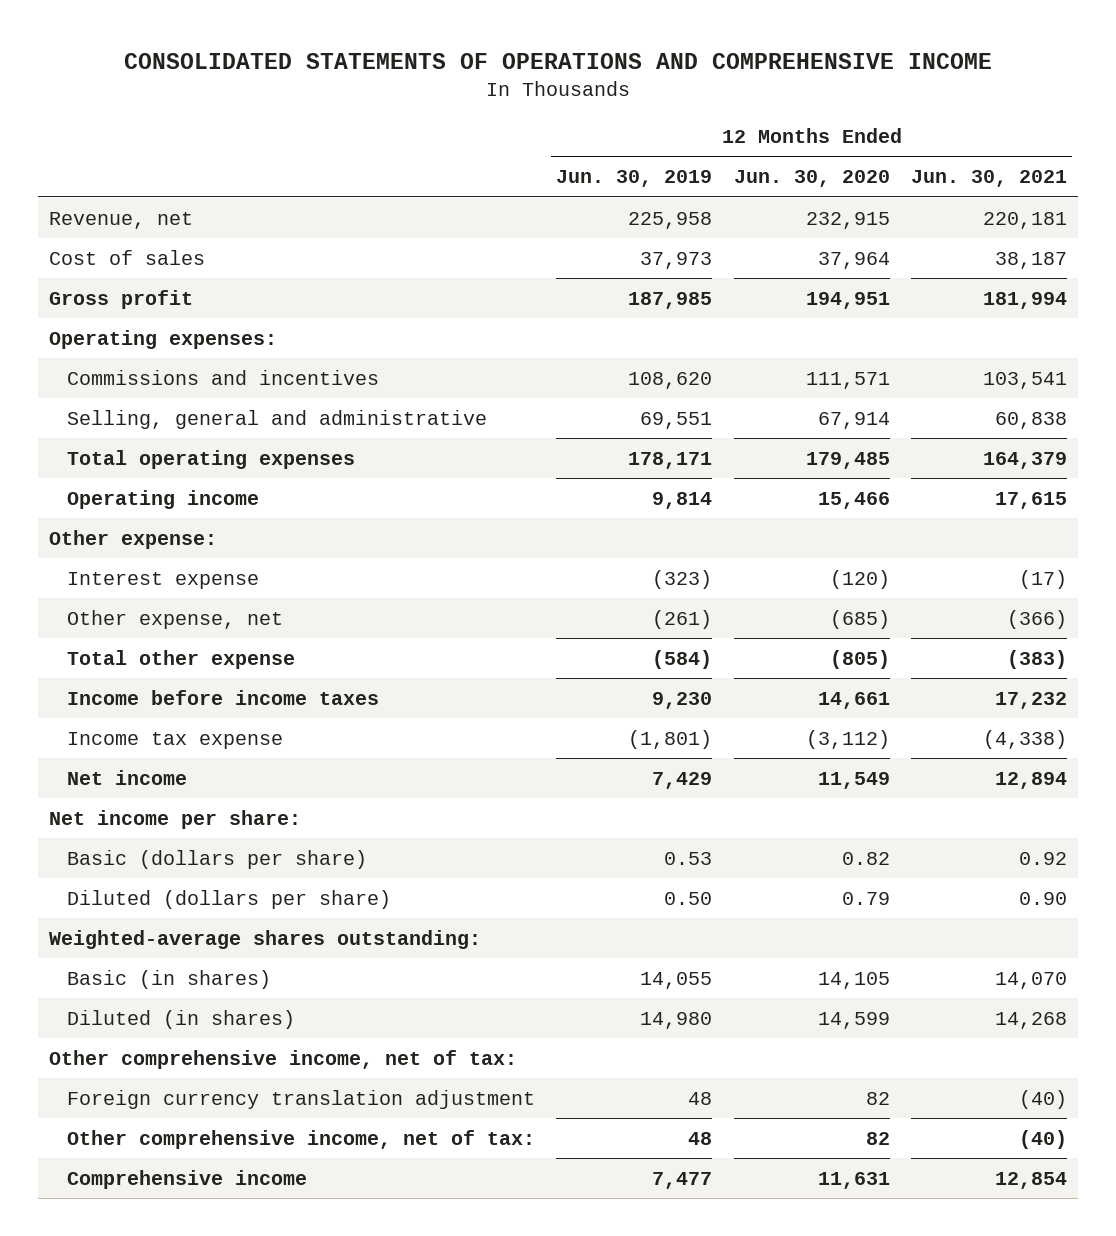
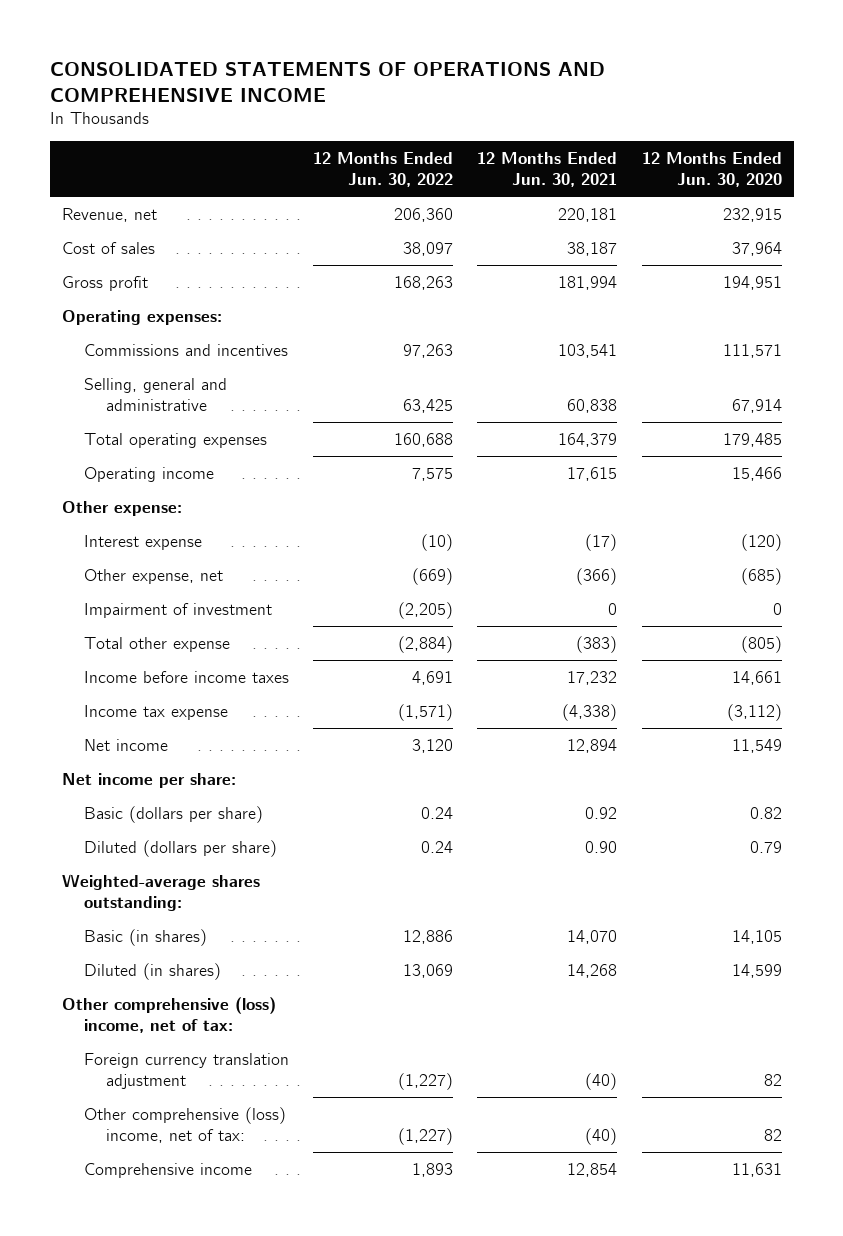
- | 12 Months Ended Jun. 30, 2019 | 12 Months Ended Jun. 30, 2020 | 12 Months Ended Jun. 30, 2021
+ | 12 Months Ended Jun. 30, 2022 | 12 Months Ended Jun. 30, 2021 | 12 Months Ended Jun. 30, 2020
+ Impairment of investment | (2,205) | 0 | 0
- Other comprehensive income, net of tax:
+ Other comprehensive (loss) income, net of tax:
- Other comprehensive income, net of tax: | 48 | 82 | (40)
+ Other comprehensive (loss) income, net of tax: | (1,227) | (40) | 82

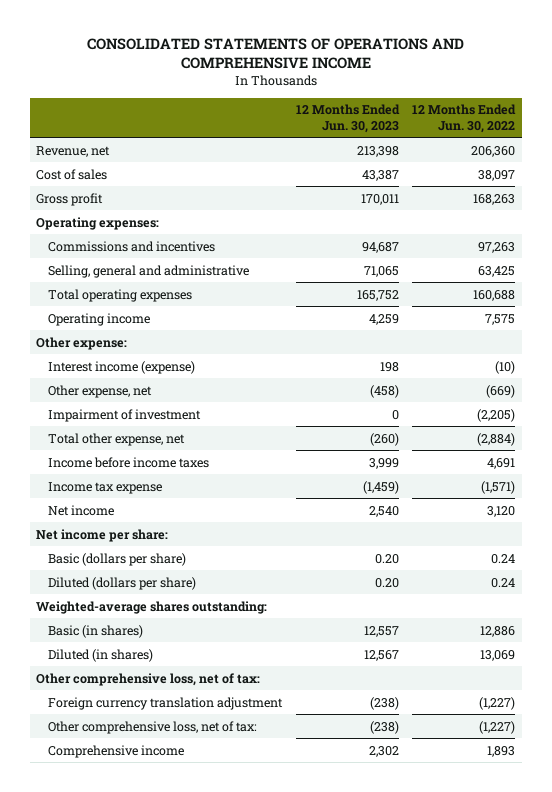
- | 12 Months Ended Jun. 30, 2022 | 12 Months Ended Jun. 30, 2021 | 12 Months Ended Jun. 30, 2020
+ | 12 Months Ended Jun. 30, 2023 | 12 Months Ended Jun. 30, 2022
- Interest expense | (10) | (17) | (120)
+ Interest income (expense) | 198 | (10)
- Total other expense | (2,884) | (383) | (805)
+ Total other expense, net | (260) | (2,884)
- Other comprehensive (loss) income, net of tax:
+ Other comprehensive loss, net of tax:
- Other comprehensive (loss) income, net of tax: | (1,227) | (40) | 82
+ Other comprehensive loss, net of tax: | (238) | (1,227)

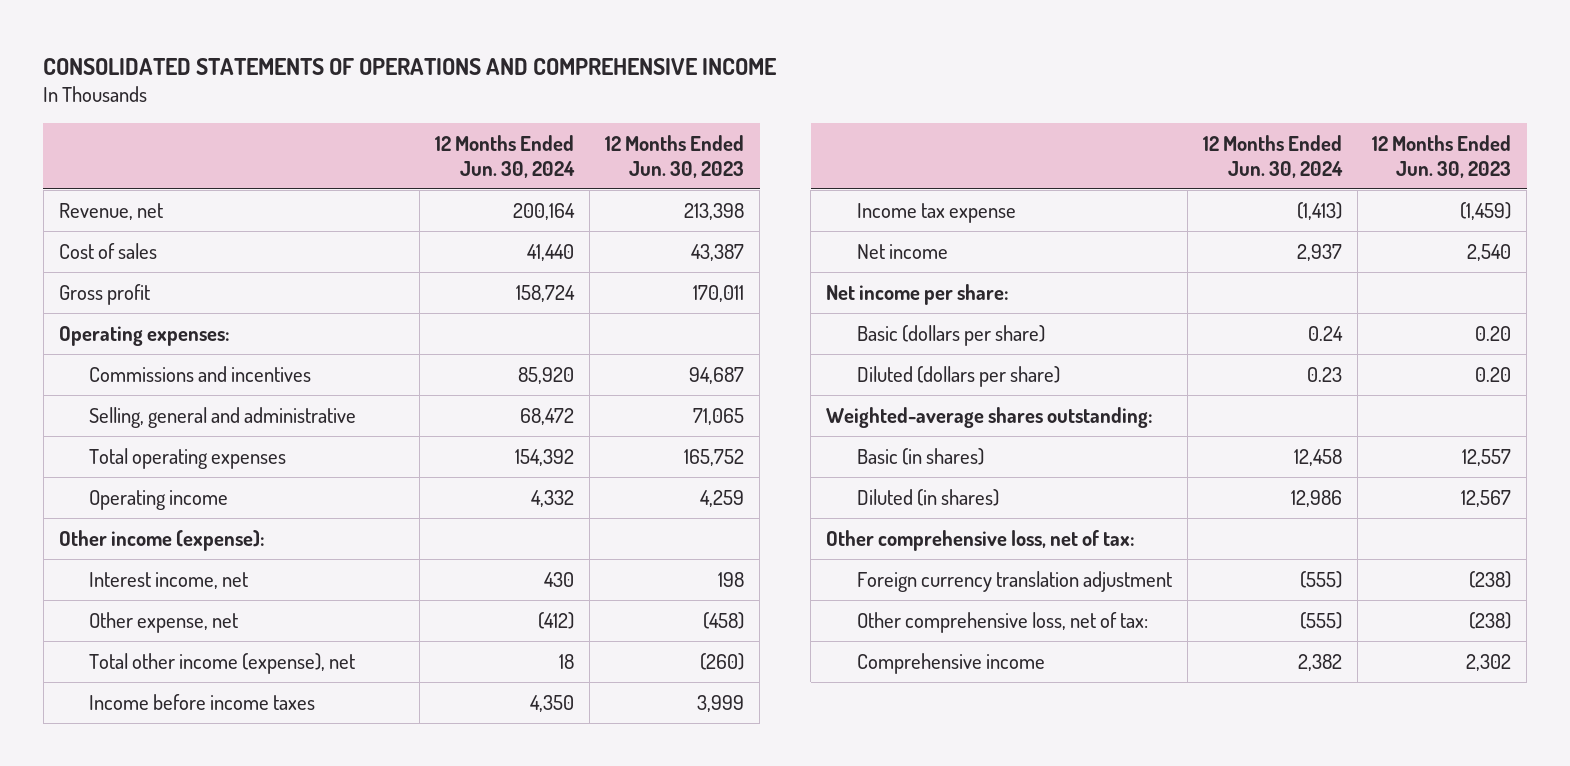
- | 12 Months Ended Jun. 30, 2023 | 12 Months Ended Jun. 30, 2022
+ | 12 Months Ended Jun. 30, 2024 | 12 Months Ended Jun. 30, 2023
- Other expense:
- Interest income (expense) | 198 | (10)
+ Other income (expense):
+ Interest income, net | 430 | 198
- Impairment of investment | 0 | (2,205)
- Total other expense, net | (260) | (2,884)
+ Total other income (expense), net | 18 | (260)

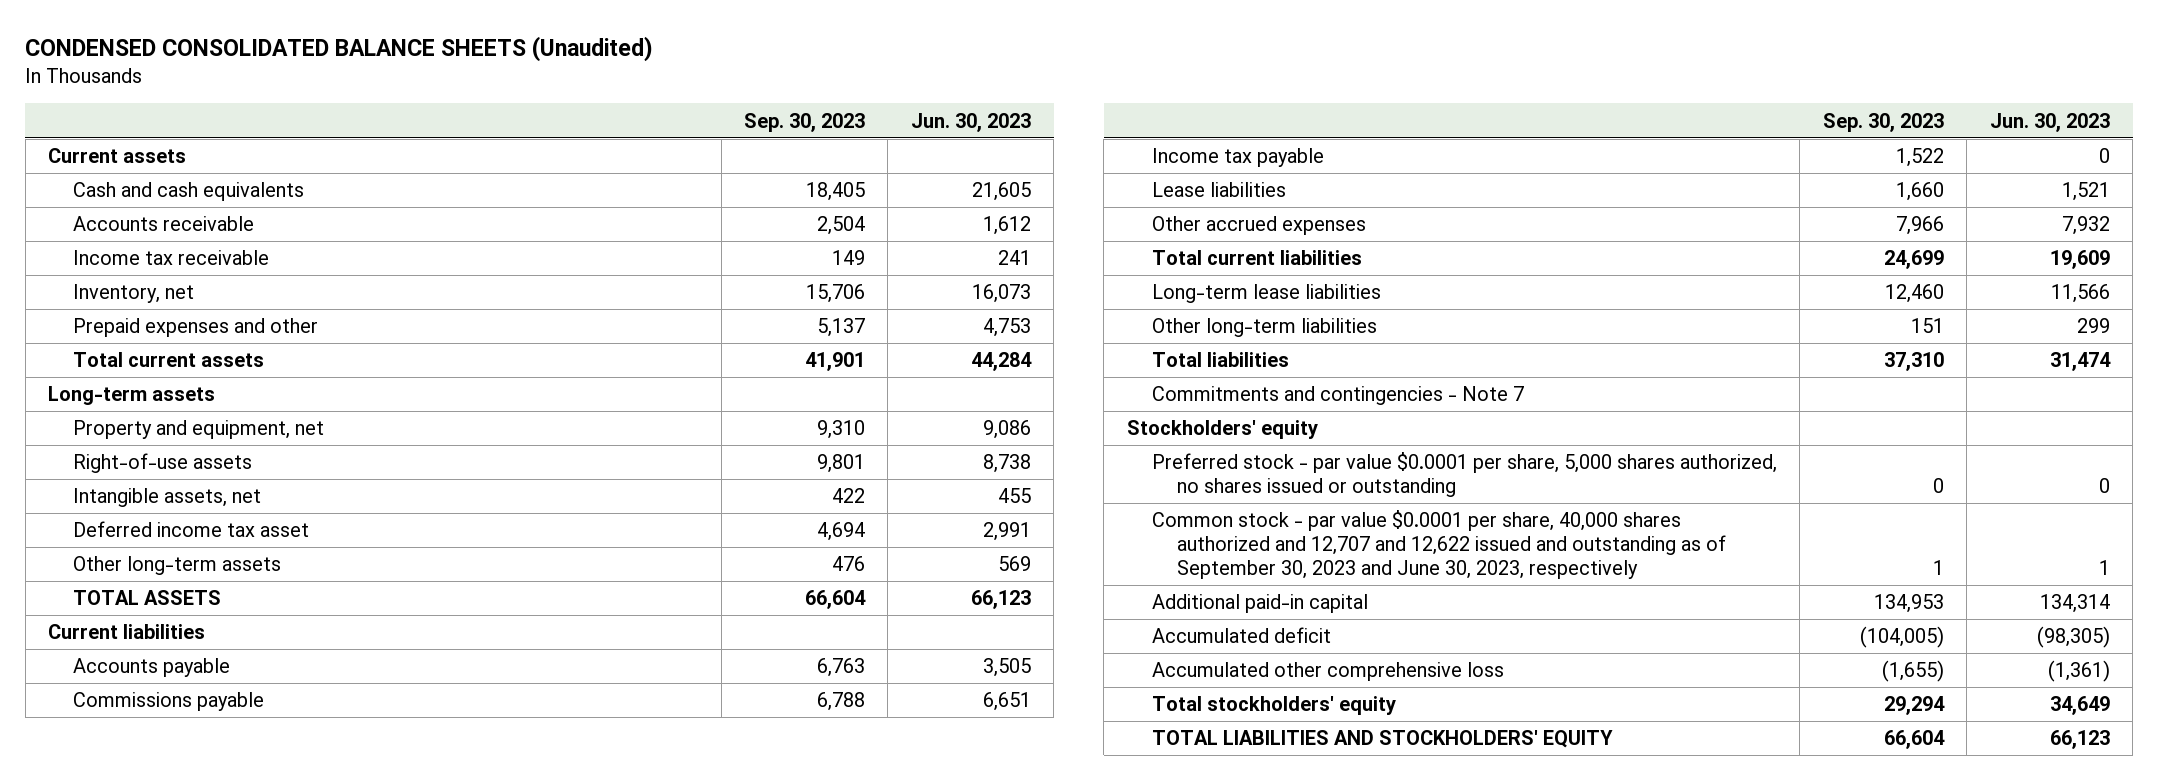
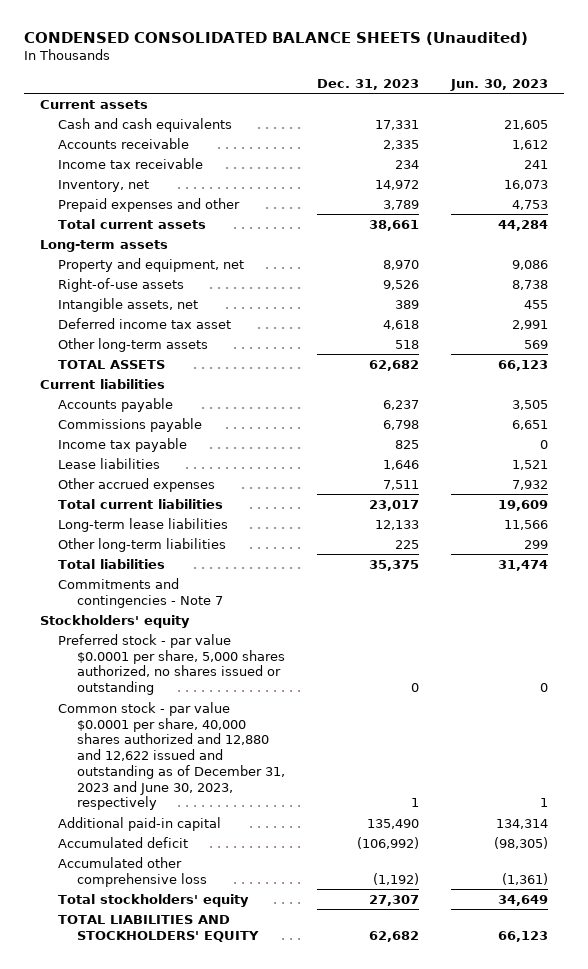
- | Sep. 30, 2023 | Jun. 30, 2023
+ | Dec. 31, 2023 | Jun. 30, 2023
- Common stock - par value $0.0001 per share, 40,000 shares authorized and 12,707 and 12,622 issued and outstanding as of September 30, 2023 and June 30, 2023, respectively | 1 | 1
+ Common stock - par value $0.0001 per share, 40,000 shares authorized and 12,880 and 12,622 issued and outstanding as of December 31, 2023 and June 30, 2023, respectively | 1 | 1

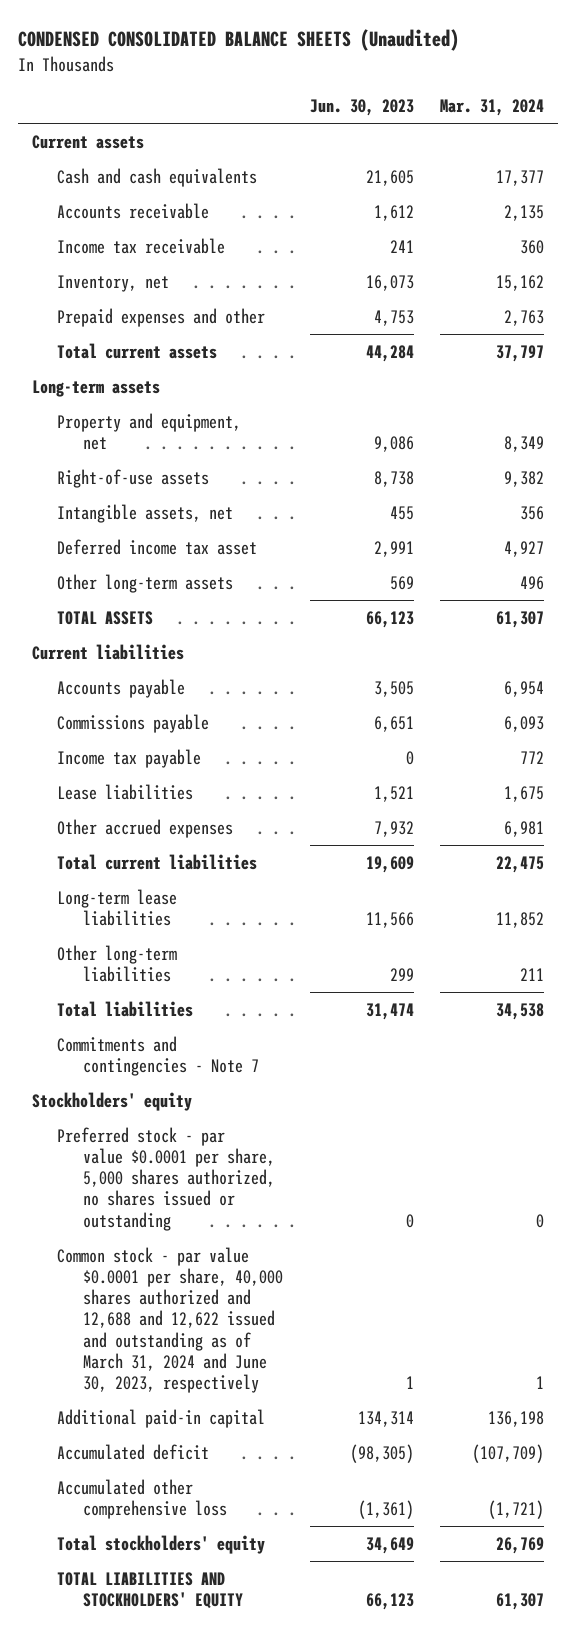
- | Dec. 31, 2023 | Jun. 30, 2023
+ | Jun. 30, 2023 | Mar. 31, 2024
- Common stock - par value $0.0001 per share, 40,000 shares authorized and 12,880 and 12,622 issued and outstanding as of December 31, 2023 and June 30, 2023, respectively | 1 | 1
+ Common stock - par value $0.0001 per share, 40,000 shares authorized and 12,688 and 12,622 issued and outstanding as of March 31, 2024 and June 30, 2023, respectively | 1 | 1

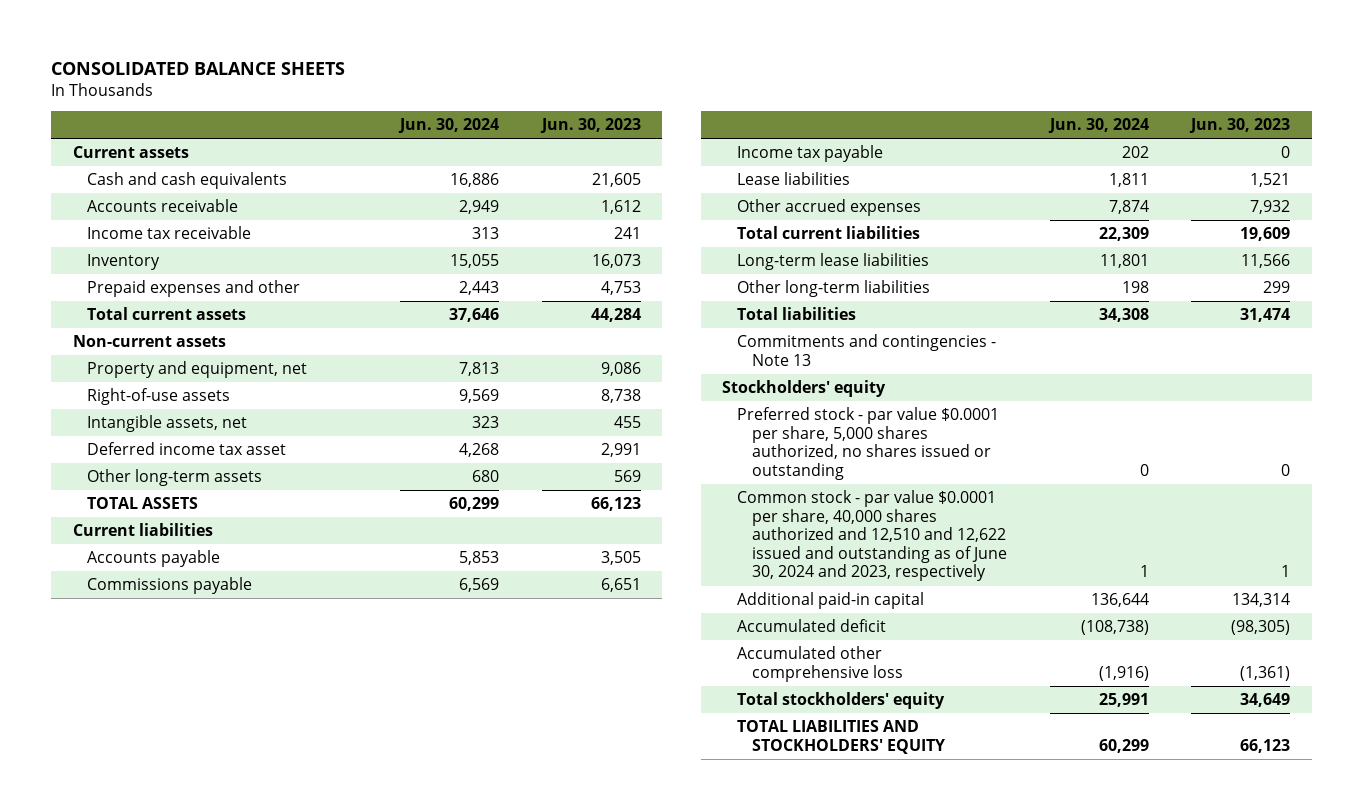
- CONDENSED CONSOLIDATED BALANCE SHEETS (Unaudited)
+ CONSOLIDATED BALANCE SHEETS
- | Jun. 30, 2023 | Mar. 31, 2024
+ | Jun. 30, 2024 | Jun. 30, 2023
- Inventory, net | 16,073 | 15,162
+ Inventory | 15,055 | 16,073
- Long-term assets
+ Non-current assets
- Commitments and contingencies - Note 7
+ Commitments and contingencies - Note 13
- Common stock - par value $0.0001 per share, 40,000 shares authorized and 12,688 and 12,622 issued and outstanding as of March 31, 2024 and June 30, 2023, respectively | 1 | 1
+ Common stock - par value $0.0001 per share, 40,000 shares authorized and 12,510 and 12,622 issued and outstanding as of June 30, 2024 and 2023, respectively | 1 | 1

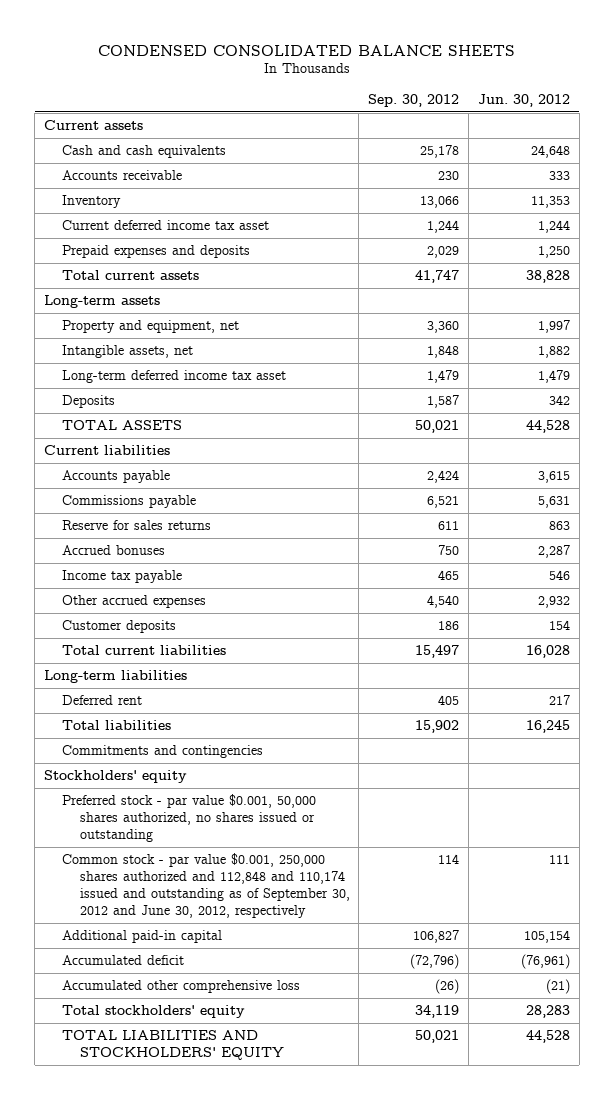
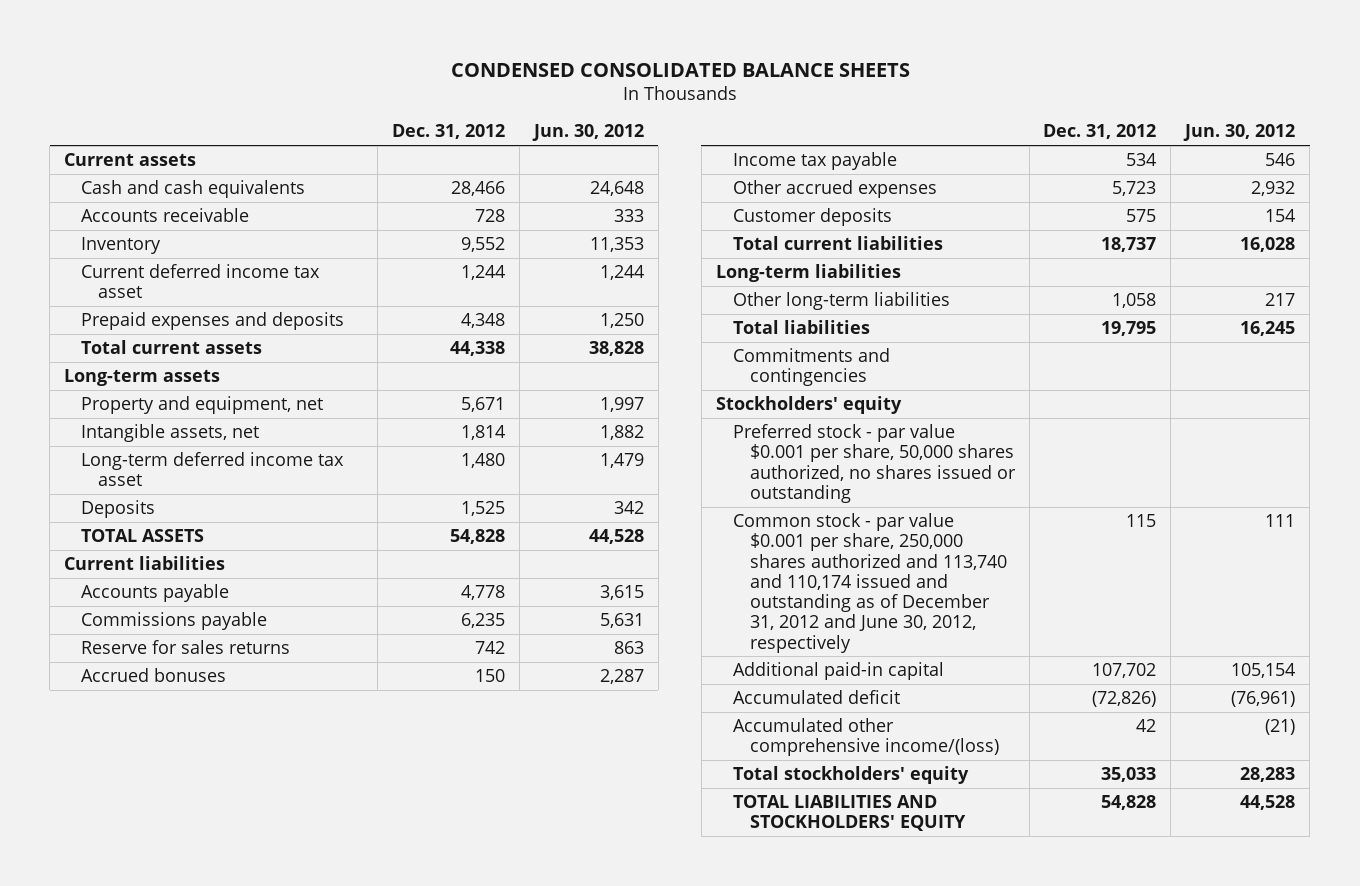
- | Sep. 30, 2012 | Jun. 30, 2012
+ | Dec. 31, 2012 | Jun. 30, 2012
- Deferred rent | 405 | 217
+ Other long-term liabilities | 1,058 | 217
- Preferred stock - par value $0.001, 50,000 shares authorized, no shares issued or outstanding
- Common stock - par value $0.001, 250,000 shares authorized and 112,848 and 110,174 issued and outstanding as of September 30, 2012 and June 30, 2012, respectively | 114 | 111
+ Preferred stock - par value $0.001 per share, 50,000 shares authorized, no shares issued or outstanding
+ Common stock - par value $0.001 per share, 250,000 shares authorized and 113,740 and 110,174 issued and outstanding as of December 31, 2012 and June 30, 2012, respectively | 115 | 111
- Accumulated other comprehensive loss | (26) | (21)
+ Accumulated other comprehensive income/(loss) | 42 | (21)

